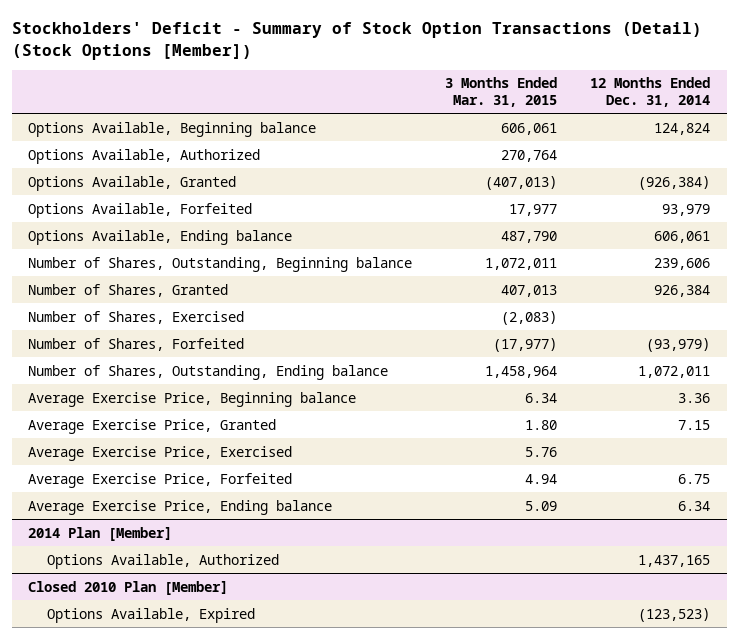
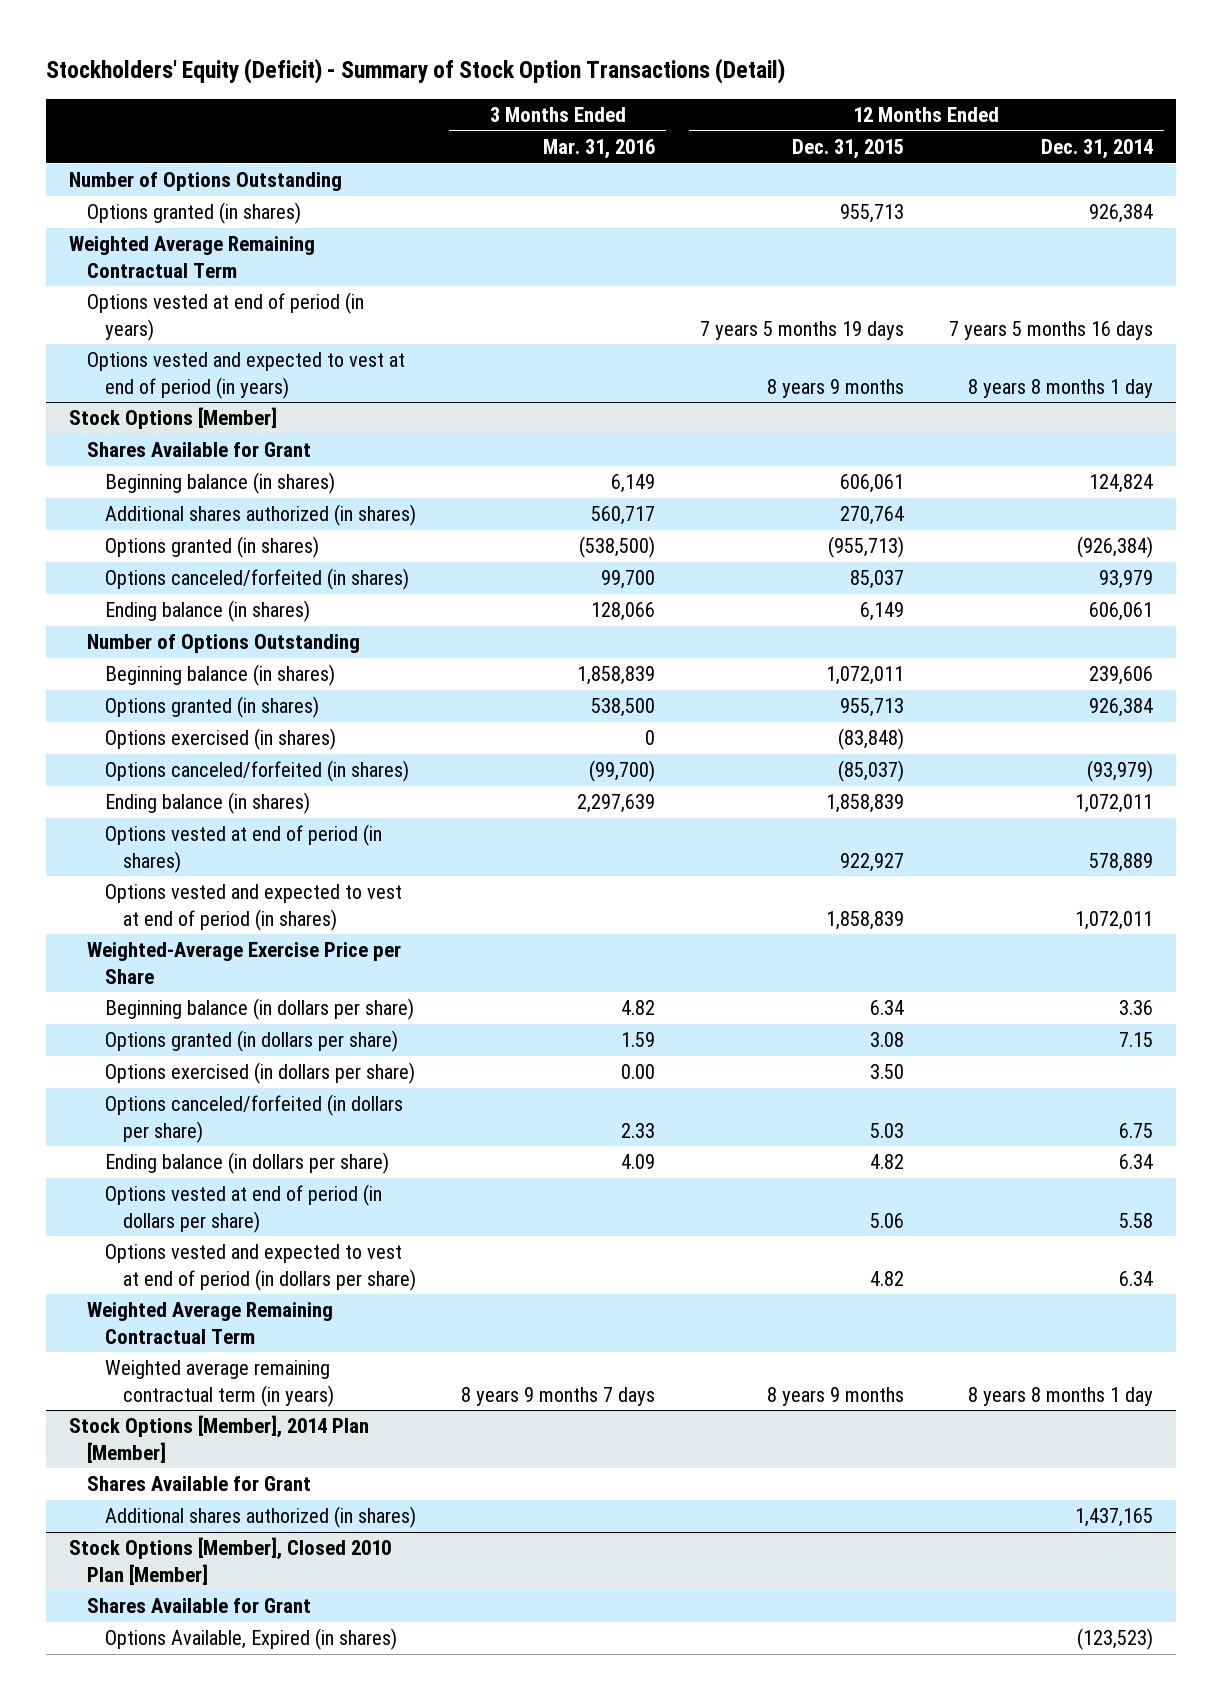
- Stockholders' Deficit - Summary of Stock Option Transactions (Detail) (Stock Options [Member])
+ Stockholders' Equity (Deficit) - Summary of Stock Option Transactions (Detail)
- | 3 Months Ended Mar. 31, 2015 | 12 Months Ended Dec. 31, 2014
+ | 3 Months Ended Mar. 31, 2016 | 12 Months Ended Dec. 31, 2015 | 12 Months Ended Dec. 31, 2014
- Options Available, Beginning balance | 606,061 | 124,824
- Options Available, Authorized | 270,764 |
- Options Available, Granted | (407,013) | (926,384)
- Options Available, Forfeited | 17,977 | 93,979
- Options Available, Ending balance | 487,790 | 606,061
- Number of Shares, Outstanding, Beginning balance | 1,072,011 | 239,606
- Number of Shares, Granted | 407,013 | 926,384
- Number of Shares, Exercised | (2,083) |
- Number of Shares, Forfeited | (17,977) | (93,979)
- Number of Shares, Outstanding, Ending balance | 1,458,964 | 1,072,011
- Average Exercise Price, Beginning balance | 6.34 | 3.36
- Average Exercise Price, Granted | 1.80 | 7.15
- Average Exercise Price, Exercised | 5.76 |
- Average Exercise Price, Forfeited | 4.94 | 6.75
- Average Exercise Price, Ending balance | 5.09 | 6.34
- 2014 Plan [Member]
- Options Available, Authorized | | 1,437,165
- Closed 2010 Plan [Member]
- Options Available, Expired | | (123,523)
+ Number of Options Outstanding
+ Options granted (in shares) | | 955,713 | 926,384
+ Weighted Average Remaining Contractual Term
+ Options vested at end of period (in years) | | 7 years 5 months 19 days | 7 years 5 months 16 days
+ Options vested and expected to vest at end of period (in years) | | 8 years 9 months | 8 years 8 months 1 day
+ Stock Options [Member]
+ Shares Available for Grant
+ Beginning balance (in shares) | 6,149 | 606,061 | 124,824
+ Additional shares authorized (in shares) | 560,717 | 270,764 |
+ Options granted (in shares) | (538,500) | (955,713) | (926,384)
+ Options canceled/forfeited (in shares) | 99,700 | 85,037 | 93,979
+ Ending balance (in shares) | 128,066 | 6,149 | 606,061
+ Number of Options Outstanding
+ Beginning balance (in shares) | 1,858,839 | 1,072,011 | 239,606
+ Options granted (in shares) | 538,500 | 955,713 | 926,384
+ Options exercised (in shares) | 0 | (83,848) |
+ Options canceled/forfeited (in shares) | (99,700) | (85,037) | (93,979)
+ Ending balance (in shares) | 2,297,639 | 1,858,839 | 1,072,011
+ Options vested at end of period (in shares) | | 922,927 | 578,889
+ Options vested and expected to vest at end of period (in shares) | | 1,858,839 | 1,072,011
+ Weighted-Average Exercise Price per Share
+ Beginning balance (in dollars per share) | 4.82 | 6.34 | 3.36
+ Options granted (in dollars per share) | 1.59 | 3.08 | 7.15
+ Options exercised (in dollars per share) | 0.00 | 3.50 |
+ Options canceled/forfeited (in dollars per share) | 2.33 | 5.03 | 6.75
+ Ending balance (in dollars per share) | 4.09 | 4.82 | 6.34
+ Options vested at end of period (in dollars per share) | | 5.06 | 5.58
+ Options vested and expected to vest at end of period (in dollars per share) | | 4.82 | 6.34
+ Weighted Average Remaining Contractual Term
+ Weighted average remaining contractual term (in years) | 8 years 9 months 7 days | 8 years 9 months | 8 years 8 months 1 day
+ Stock Options [Member], 2014 Plan [Member]
+ Shares Available for Grant
+ Additional shares authorized (in shares) | | | 1,437,165
+ Stock Options [Member], Closed 2010 Plan [Member]
+ Shares Available for Grant
+ Options Available, Expired (in shares) | | | (123,523)

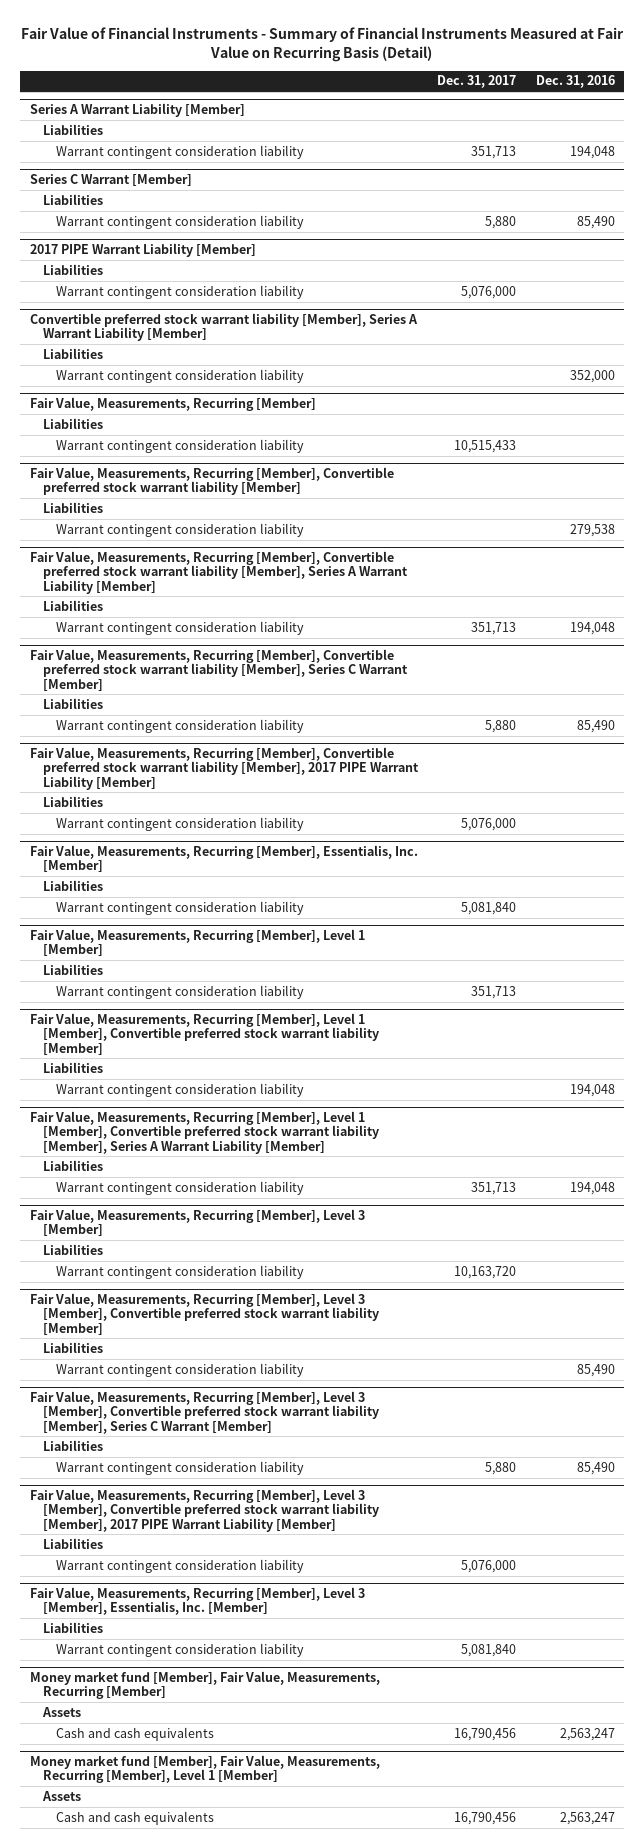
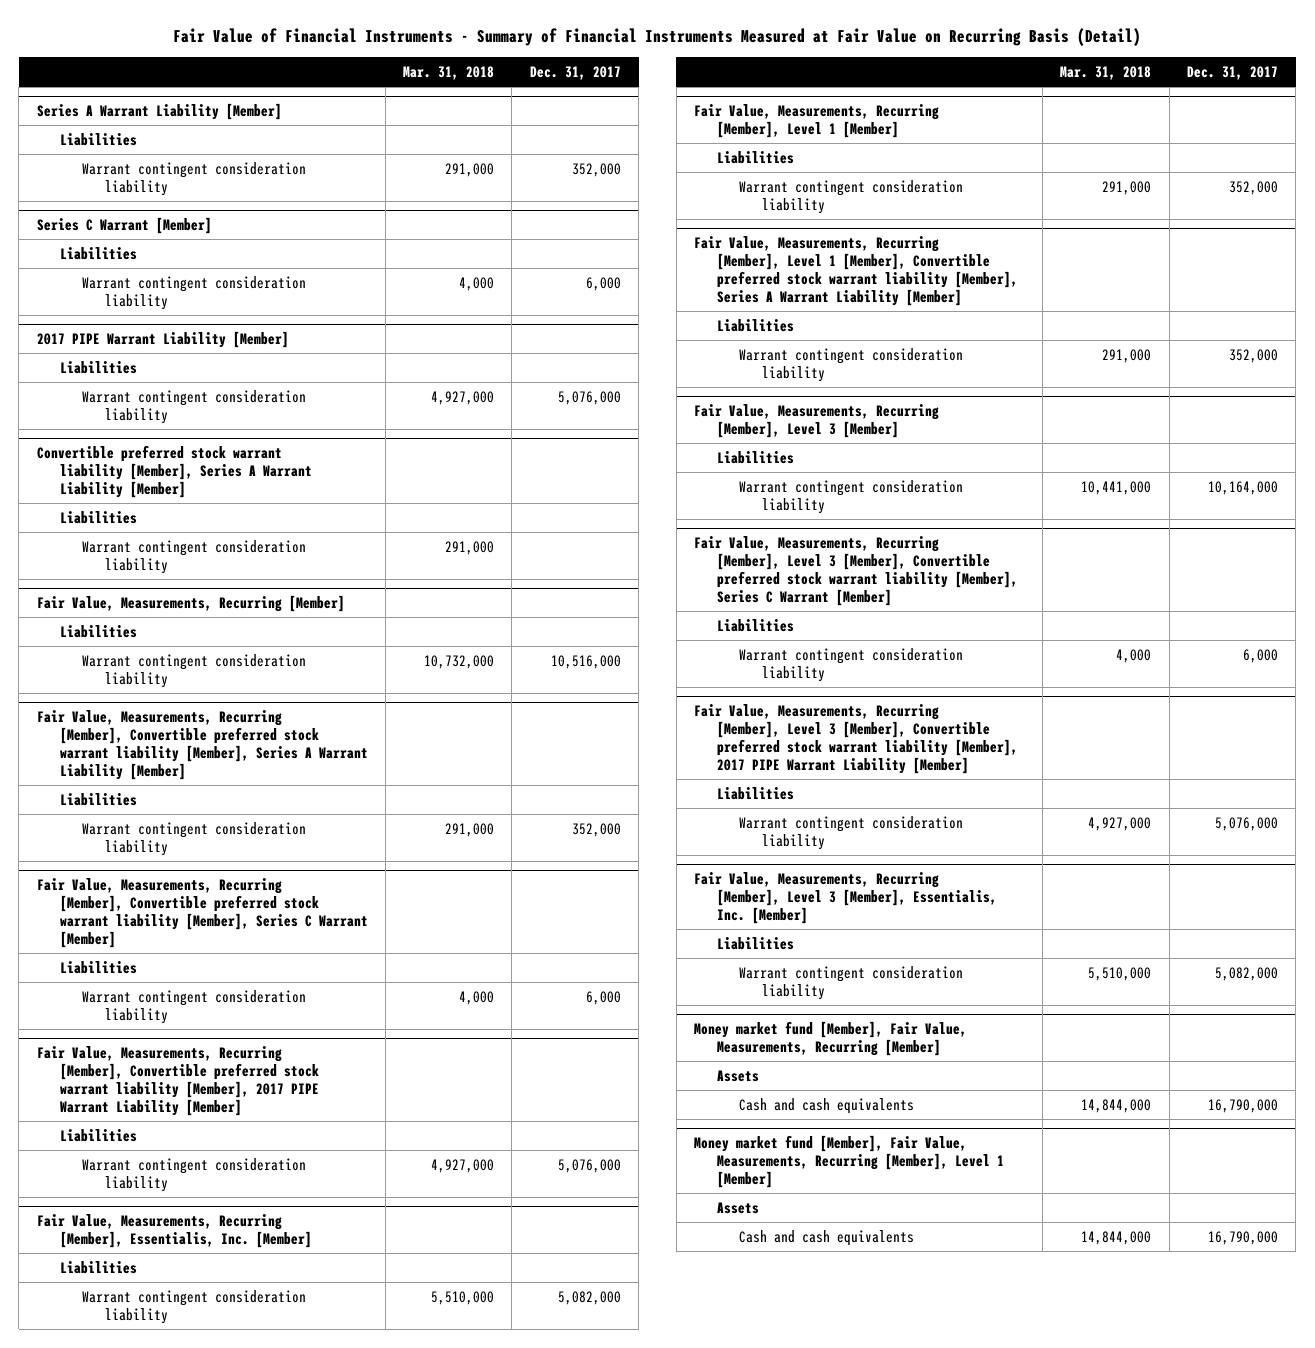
- | Dec. 31, 2017 | Dec. 31, 2016
+ | Mar. 31, 2018 | Dec. 31, 2017
@ Series A Warrant Liability [Member]
- Warrant contingent consideration liability | 351,713 | 194,048
+ Warrant contingent consideration liability | 291,000 | 352,000
@ Series C Warrant [Member]
- Warrant contingent consideration liability | 5,880 | 85,490
+ Warrant contingent consideration liability | 4,000 | 6,000
@ Fair Value, Measurements, Recurring [Member]
- Warrant contingent consideration liability | 10,515,433 |
- Fair Value, Measurements, Recurring [Member], Convertible preferred stock warrant liability [Member]
- Liabilities
- Warrant contingent consideration liability | | 279,538
@ Fair Value, Measurements, Recurring [Member]
+ Warrant contingent consideration liability | 10,732,000 | 10,516,000
@ Fair Value, Measurements, Recurring [Member], Convertible preferred stock warrant liability [Member], Series A Warrant Liability [Member]
- Warrant contingent consideration liability | 351,713 | 194,048
+ Warrant contingent consideration liability | 291,000 | 352,000
@ Fair Value, Measurements, Recurring [Member], Convertible preferred stock warrant liability [Member], Series C Warrant [Member]
- Warrant contingent consideration liability | 5,880 | 85,490
+ Warrant contingent consideration liability | 4,000 | 6,000
@ Fair Value, Measurements, Recurring [Member], Essentialis, Inc. [Member]
- Warrant contingent consideration liability | 5,081,840 |
+ Warrant contingent consideration liability | 5,510,000 | 5,082,000
@ Fair Value, Measurements, Recurring [Member], Level 1 [Member]
- Warrant contingent consideration liability | 351,713 |
- Fair Value, Measurements, Recurring [Member], Level 1 [Member], Convertible preferred stock warrant liability [Member]
- Liabilities
- Warrant contingent consideration liability | | 194,048
@ Fair Value, Measurements, Recurring [Member], Level 1 [Member]
+ Warrant contingent consideration liability | 291,000 | 352,000
@ Fair Value, Measurements, Recurring [Member], Level 1 [Member], Convertible preferred stock warrant liability [Member], Series A Warrant Liability [Member]
- Warrant contingent consideration liability | 351,713 | 194,048
+ Warrant contingent consideration liability | 291,000 | 352,000
@ Fair Value, Measurements, Recurring [Member], Level 3 [Member]
- Warrant contingent consideration liability | 10,163,720 |
- Fair Value, Measurements, Recurring [Member], Level 3 [Member], Convertible preferred stock warrant liability [Member]
- Liabilities
- Warrant contingent consideration liability | | 85,490
@ Fair Value, Measurements, Recurring [Member], Level 3 [Member]
+ Warrant contingent consideration liability | 10,441,000 | 10,164,000
@ Fair Value, Measurements, Recurring [Member], Level 3 [Member], Convertible preferred stock warrant liability [Member], Series C Warrant [Member]
- Warrant contingent consideration liability | 5,880 | 85,490
+ Warrant contingent consideration liability | 4,000 | 6,000
@ Fair Value, Measurements, Recurring [Member], Level 3 [Member], Essentialis, Inc. [Member]
- Warrant contingent consideration liability | 5,081,840 |
+ Warrant contingent consideration liability | 5,510,000 | 5,082,000
@ Money market fund [Member], Fair Value, Measurements, Recurring [Member]
- Cash and cash equivalents | 16,790,456 | 2,563,247
+ Cash and cash equivalents | 14,844,000 | 16,790,000
@ Money market fund [Member], Fair Value, Measurements, Recurring [Member], Level 1 [Member]
- Cash and cash equivalents | 16,790,456 | 2,563,247
+ Cash and cash equivalents | 14,844,000 | 16,790,000

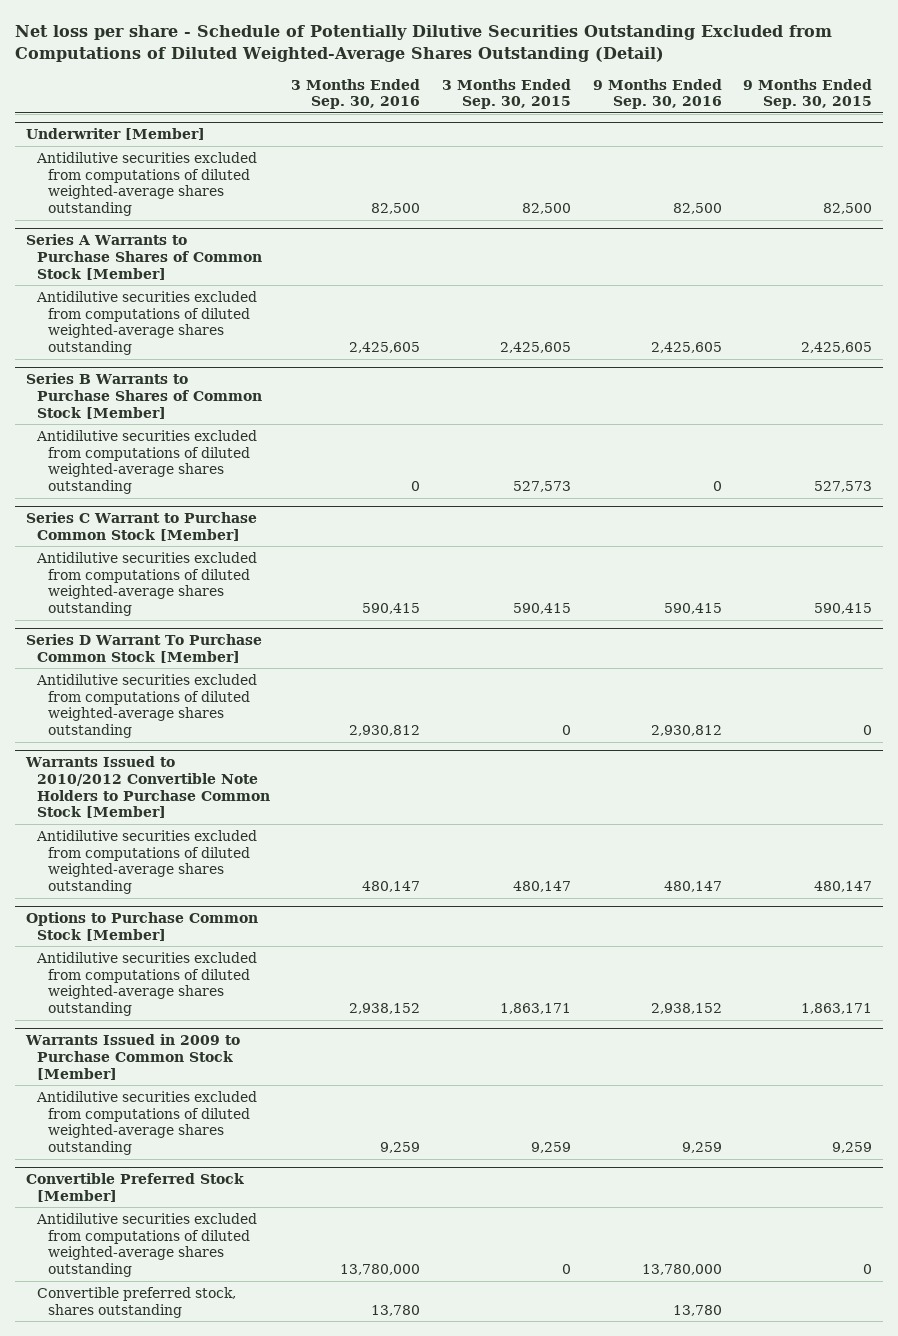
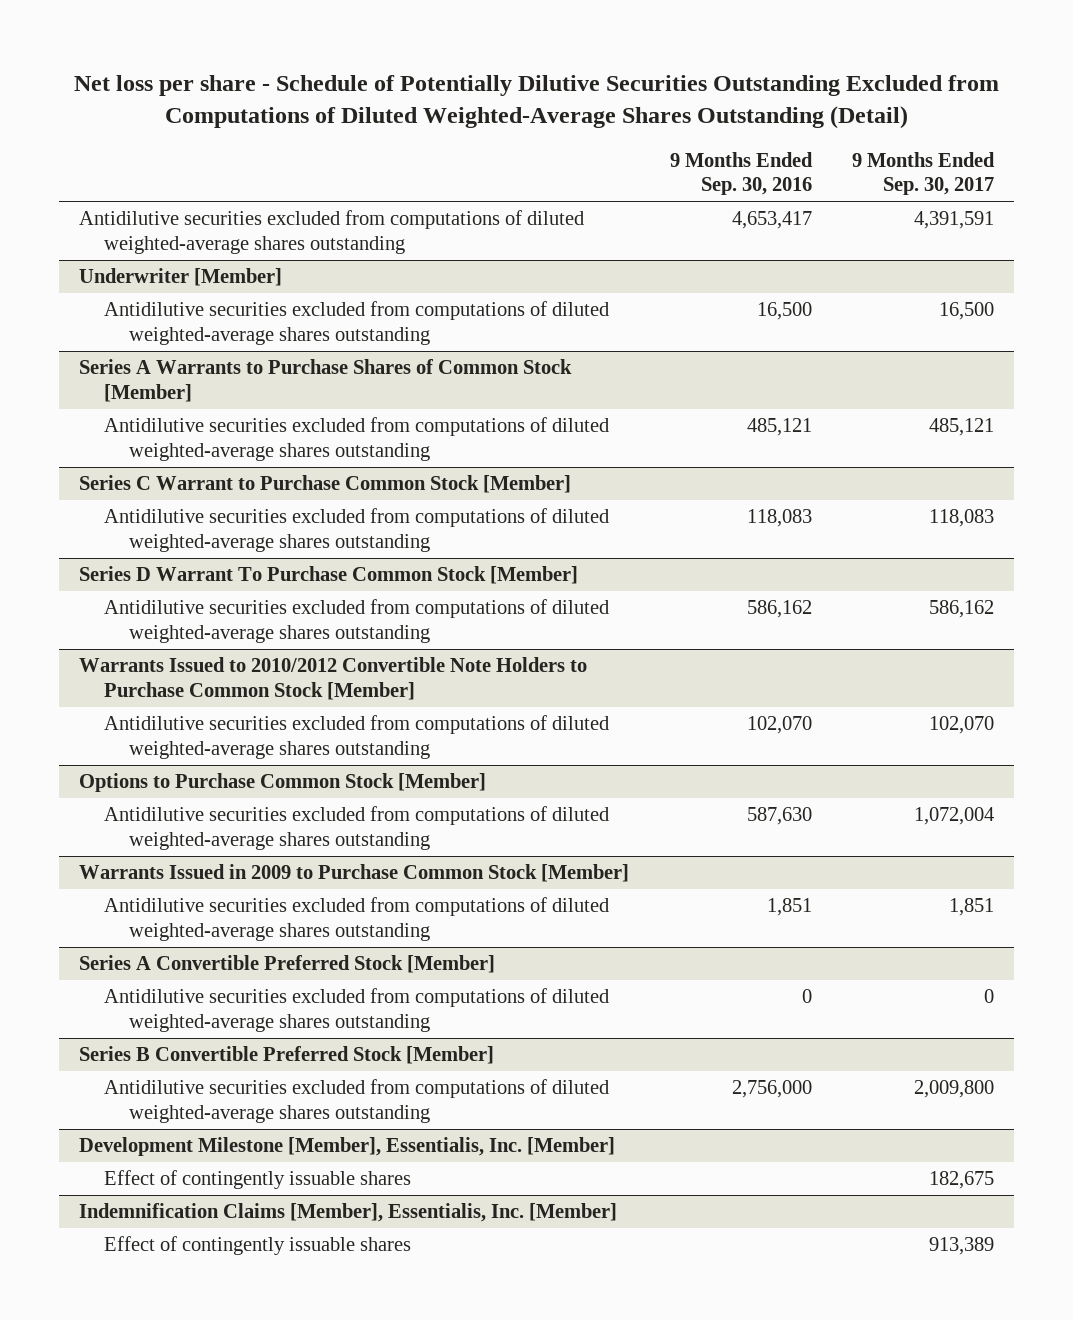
- | 3 Months Ended Sep. 30, 2016 | 3 Months Ended Sep. 30, 2015 | 9 Months Ended Sep. 30, 2016 | 9 Months Ended Sep. 30, 2015
+ | 9 Months Ended Sep. 30, 2016 | 9 Months Ended Sep. 30, 2017
+ Antidilutive securities excluded from computations of diluted weighted-average shares outstanding | 4,653,417 | 4,391,591
@ Underwriter [Member]
- Antidilutive securities excluded from computations of diluted weighted-average shares outstanding | 82,500 | 82,500 | 82,500 | 82,500
+ Antidilutive securities excluded from computations of diluted weighted-average shares outstanding | 16,500 | 16,500
@ Series A Warrants to Purchase Shares of Common Stock [Member]
- Antidilutive securities excluded from computations of diluted weighted-average shares outstanding | 2,425,605 | 2,425,605 | 2,425,605 | 2,425,605
- Series B Warrants to Purchase Shares of Common Stock [Member]
- Antidilutive securities excluded from computations of diluted weighted-average shares outstanding | 0 | 527,573 | 0 | 527,573
@ Series A Warrants to Purchase Shares of Common Stock [Member]
+ Antidilutive securities excluded from computations of diluted weighted-average shares outstanding | 485,121 | 485,121
@ Series C Warrant to Purchase Common Stock [Member]
- Antidilutive securities excluded from computations of diluted weighted-average shares outstanding | 590,415 | 590,415 | 590,415 | 590,415
+ Antidilutive securities excluded from computations of diluted weighted-average shares outstanding | 118,083 | 118,083
@ Series D Warrant To Purchase Common Stock [Member]
- Antidilutive securities excluded from computations of diluted weighted-average shares outstanding | 2,930,812 | 0 | 2,930,812 | 0
+ Antidilutive securities excluded from computations of diluted weighted-average shares outstanding | 586,162 | 586,162
@ Warrants Issued to 2010/2012 Convertible Note Holders to Purchase Common Stock [Member]
- Antidilutive securities excluded from computations of diluted weighted-average shares outstanding | 480,147 | 480,147 | 480,147 | 480,147
+ Antidilutive securities excluded from computations of diluted weighted-average shares outstanding | 102,070 | 102,070
@ Options to Purchase Common Stock [Member]
- Antidilutive securities excluded from computations of diluted weighted-average shares outstanding | 2,938,152 | 1,863,171 | 2,938,152 | 1,863,171
+ Antidilutive securities excluded from computations of diluted weighted-average shares outstanding | 587,630 | 1,072,004
@ Warrants Issued in 2009 to Purchase Common Stock [Member]
- Antidilutive securities excluded from computations of diluted weighted-average shares outstanding | 9,259 | 9,259 | 9,259 | 9,259
- Convertible Preferred Stock [Member]
- Antidilutive securities excluded from computations of diluted weighted-average shares outstanding | 13,780,000 | 0 | 13,780,000 | 0
- Convertible preferred stock, shares outstanding | 13,780 | | 13,780 |
@ Warrants Issued in 2009 to Purchase Common Stock [Member]
+ Antidilutive securities excluded from computations of diluted weighted-average shares outstanding | 1,851 | 1,851
+ Series A Convertible Preferred Stock [Member]
+ Antidilutive securities excluded from computations of diluted weighted-average shares outstanding | 0 | 0
+ Series B Convertible Preferred Stock [Member]
+ Antidilutive securities excluded from computations of diluted weighted-average shares outstanding | 2,756,000 | 2,009,800
+ Development Milestone [Member], Essentialis, Inc. [Member]
+ Effect of contingently issuable shares | | 182,675
+ Indemnification Claims [Member], Essentialis, Inc. [Member]
+ Effect of contingently issuable shares | | 913,389

